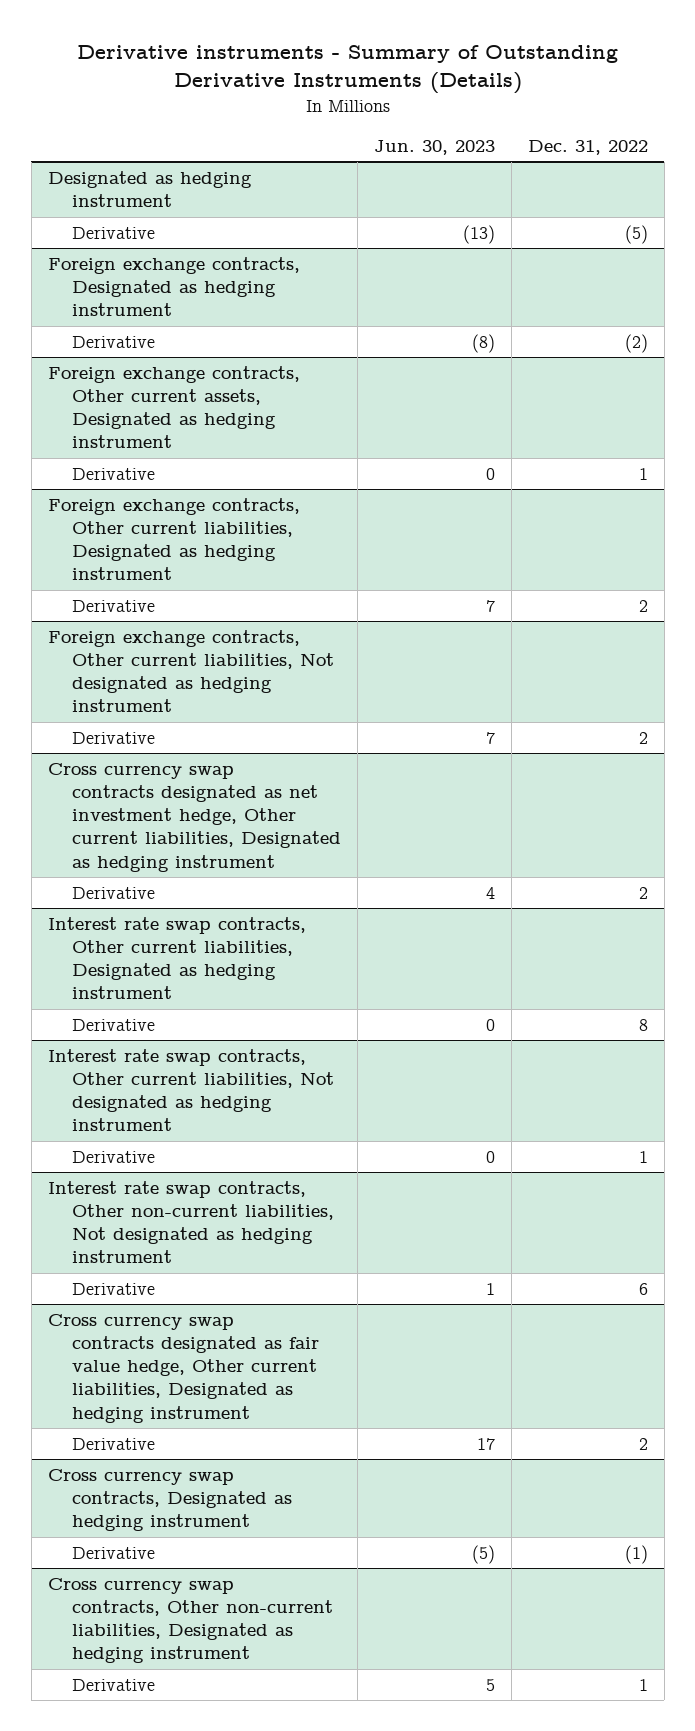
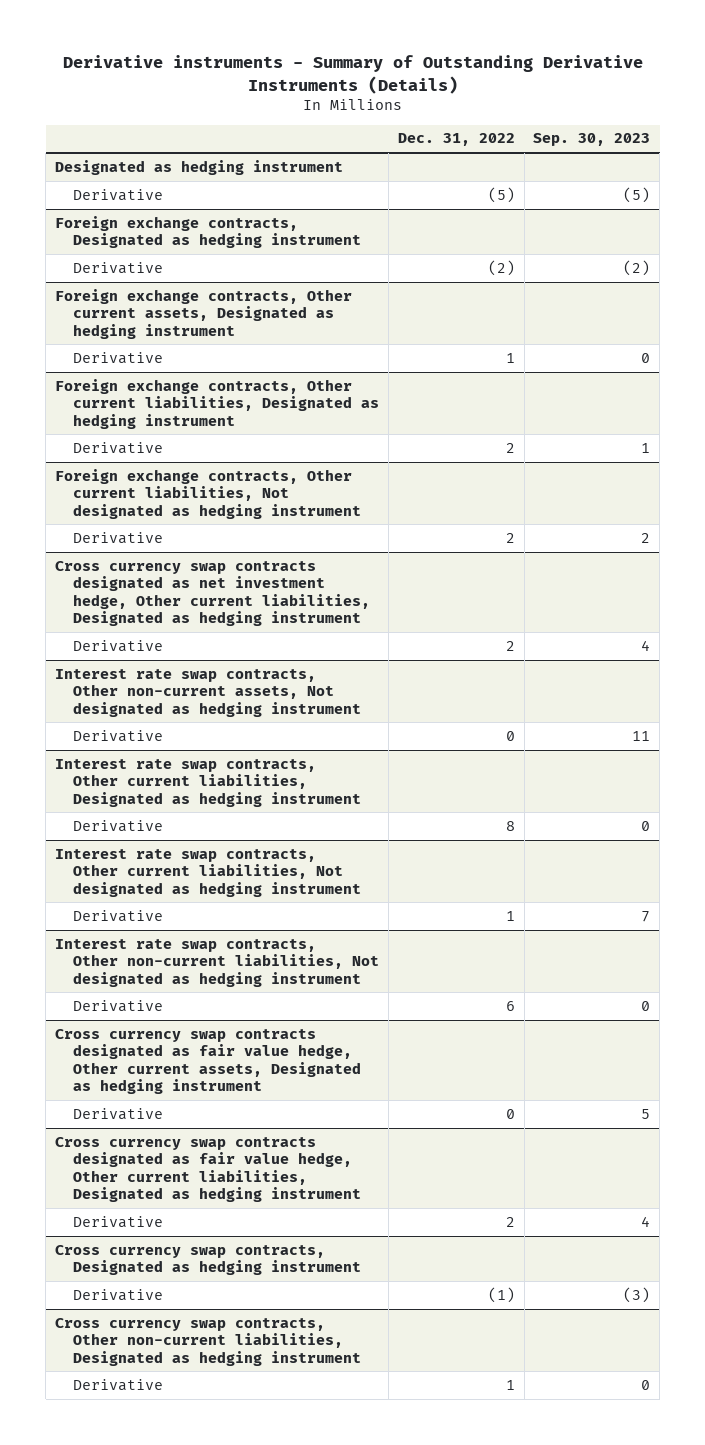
- | Jun. 30, 2023 | Dec. 31, 2022
+ | Dec. 31, 2022 | Sep. 30, 2023
+ Interest rate swap contracts, Other non-current assets, Not designated as hedging instrument
+ Derivative | 0 | 11
+ Cross currency swap contracts designated as fair value hedge, Other current assets, Designated as hedging instrument
+ Derivative | 0 | 5

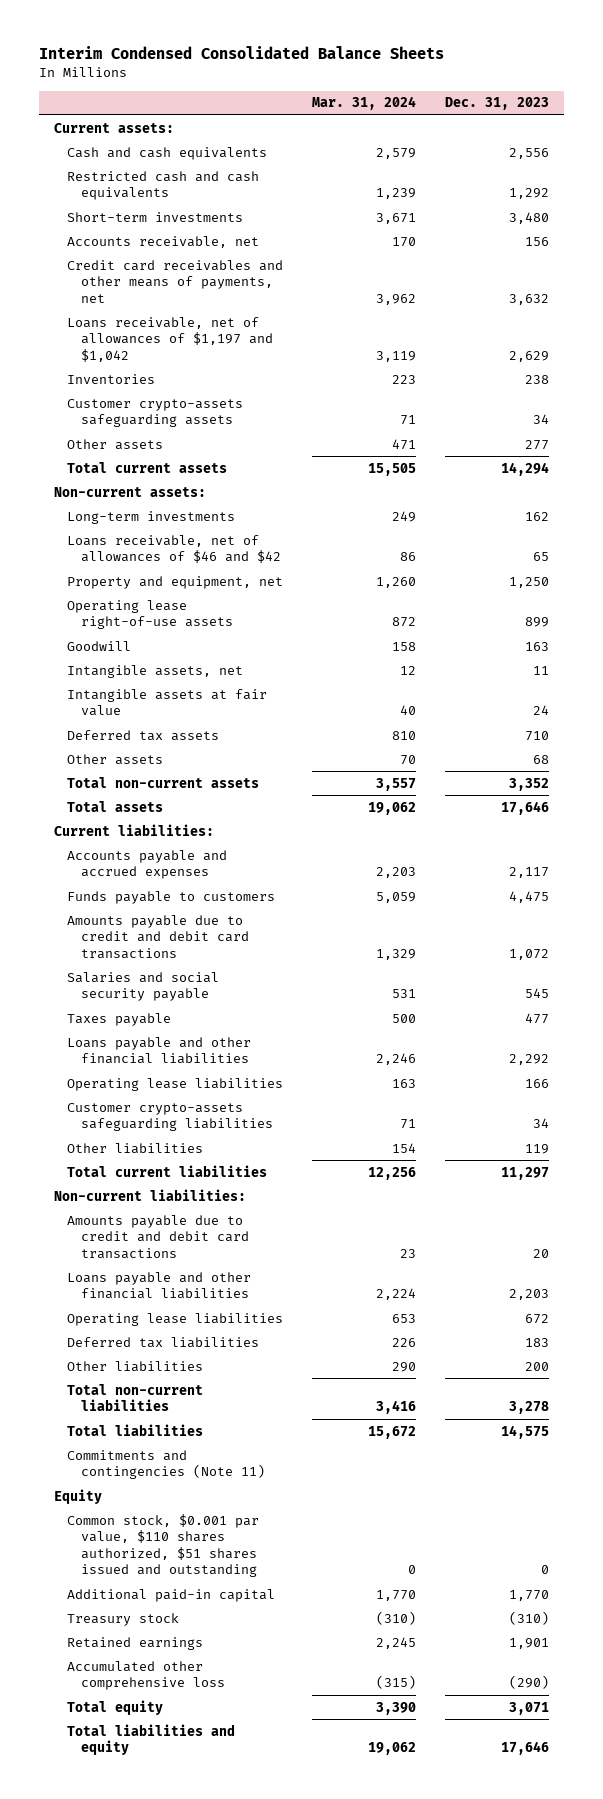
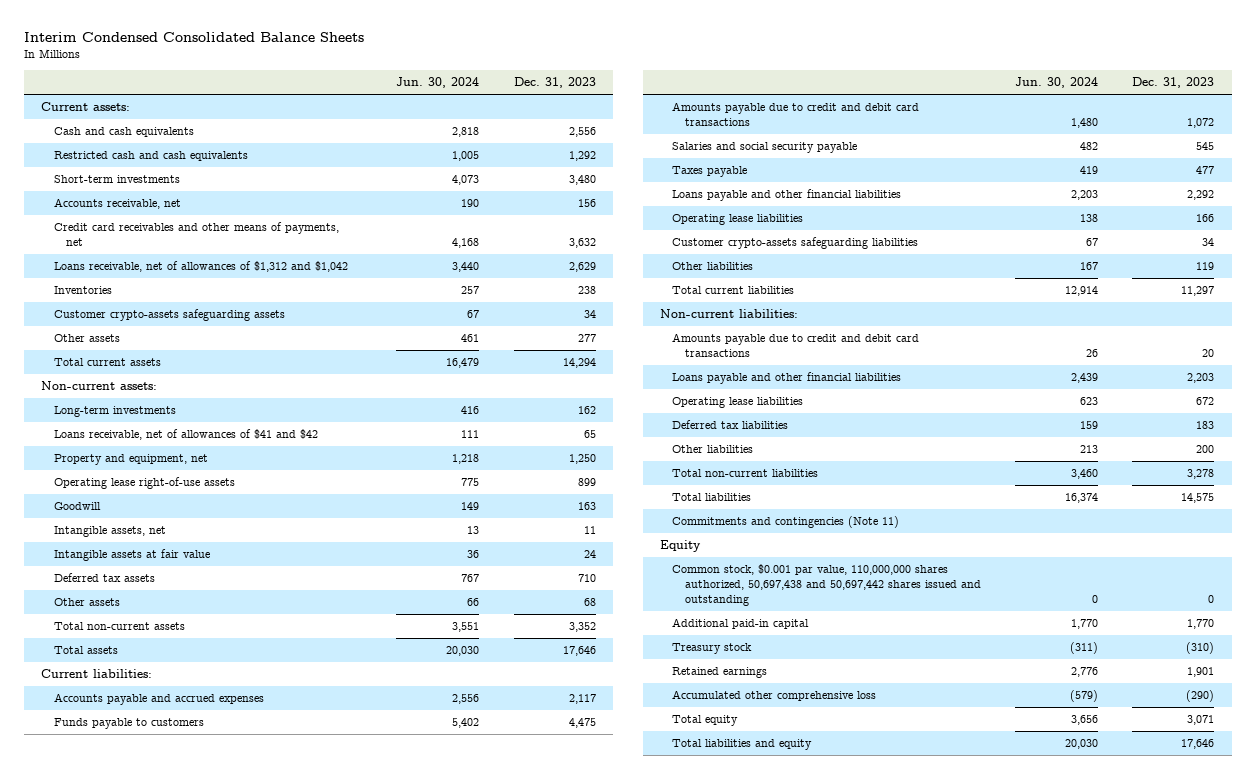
- | Mar. 31, 2024 | Dec. 31, 2023
+ | Jun. 30, 2024 | Dec. 31, 2023
- Loans receivable, net of allowances of $1,197 and $1,042 | 3,119 | 2,629
+ Loans receivable, net of allowances of $1,312 and $1,042 | 3,440 | 2,629
- Loans receivable, net of allowances of $46 and $42 | 86 | 65
+ Loans receivable, net of allowances of $41 and $42 | 111 | 65
- Common stock, $0.001 par value, $110 shares authorized, $51 shares issued and outstanding | 0 | 0
+ Common stock, $0.001 par value, 110,000,000 shares authorized, 50,697,438 and 50,697,442 shares issued and outstanding | 0 | 0

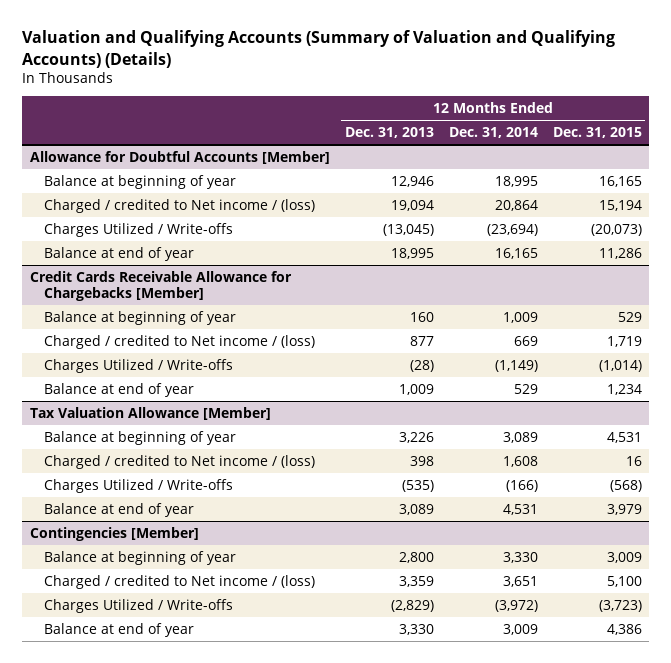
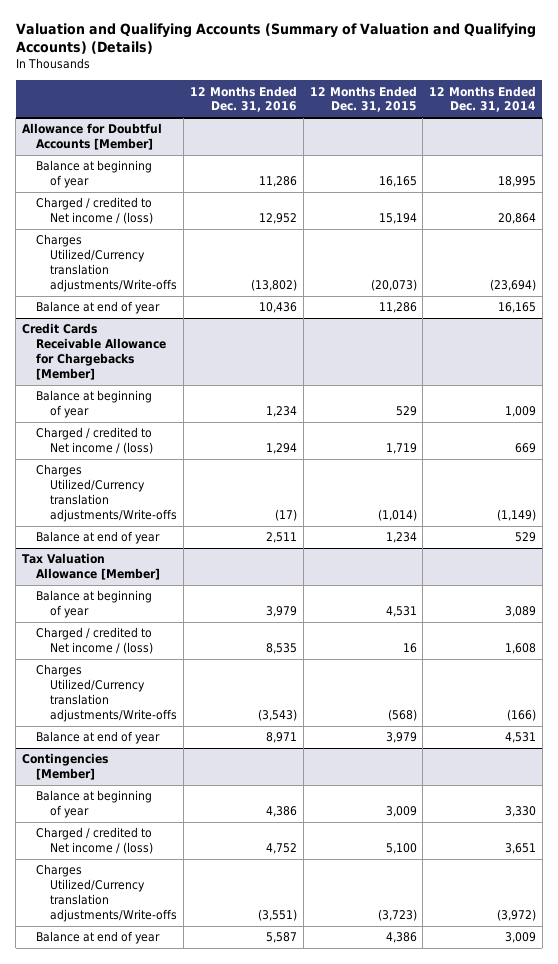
- | 12 Months Ended Dec. 31, 2013 | 12 Months Ended Dec. 31, 2014 | 12 Months Ended Dec. 31, 2015
+ | 12 Months Ended Dec. 31, 2016 | 12 Months Ended Dec. 31, 2015 | 12 Months Ended Dec. 31, 2014
@ Allowance for Doubtful Accounts [Member]
- Charges Utilized / Write-offs | (13,045) | (23,694) | (20,073)
+ Charges Utilized/Currency translation adjustments/Write-offs | (13,802) | (20,073) | (23,694)
@ Credit Cards Receivable Allowance for Chargebacks [Member]
- Charges Utilized / Write-offs | (28) | (1,149) | (1,014)
+ Charges Utilized/Currency translation adjustments/Write-offs | (17) | (1,014) | (1,149)
@ Tax Valuation Allowance [Member]
- Charges Utilized / Write-offs | (535) | (166) | (568)
+ Charges Utilized/Currency translation adjustments/Write-offs | (3,543) | (568) | (166)
@ Contingencies [Member]
- Charges Utilized / Write-offs | (2,829) | (3,972) | (3,723)
+ Charges Utilized/Currency translation adjustments/Write-offs | (3,551) | (3,723) | (3,972)

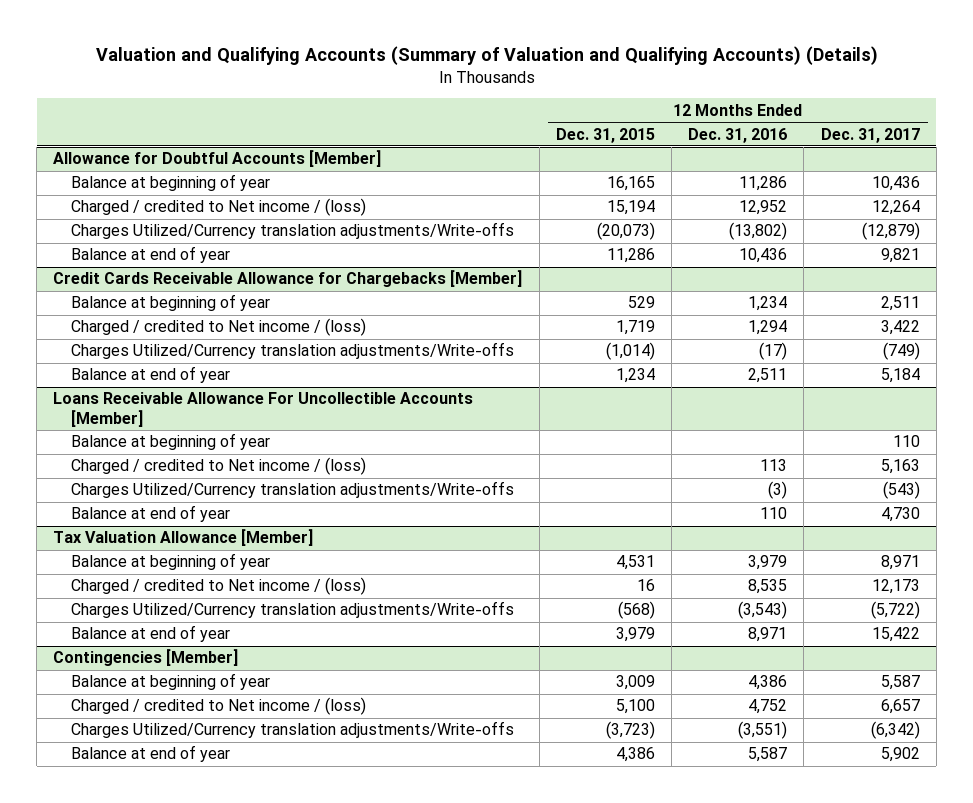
- | 12 Months Ended Dec. 31, 2016 | 12 Months Ended Dec. 31, 2015 | 12 Months Ended Dec. 31, 2014
+ | 12 Months Ended Dec. 31, 2015 | 12 Months Ended Dec. 31, 2016 | 12 Months Ended Dec. 31, 2017
+ Loans Receivable Allowance For Uncollectible Accounts [Member]
+ Balance at beginning of year | | | 110
+ Charged / credited to Net income / (loss) | | 113 | 5,163
+ Charges Utilized/Currency translation adjustments/Write-offs | | (3) | (543)
+ Balance at end of year | | 110 | 4,730

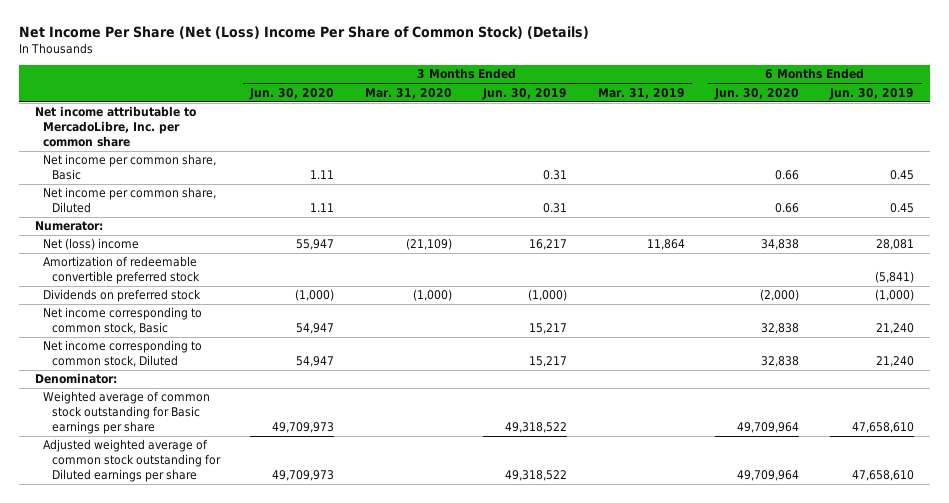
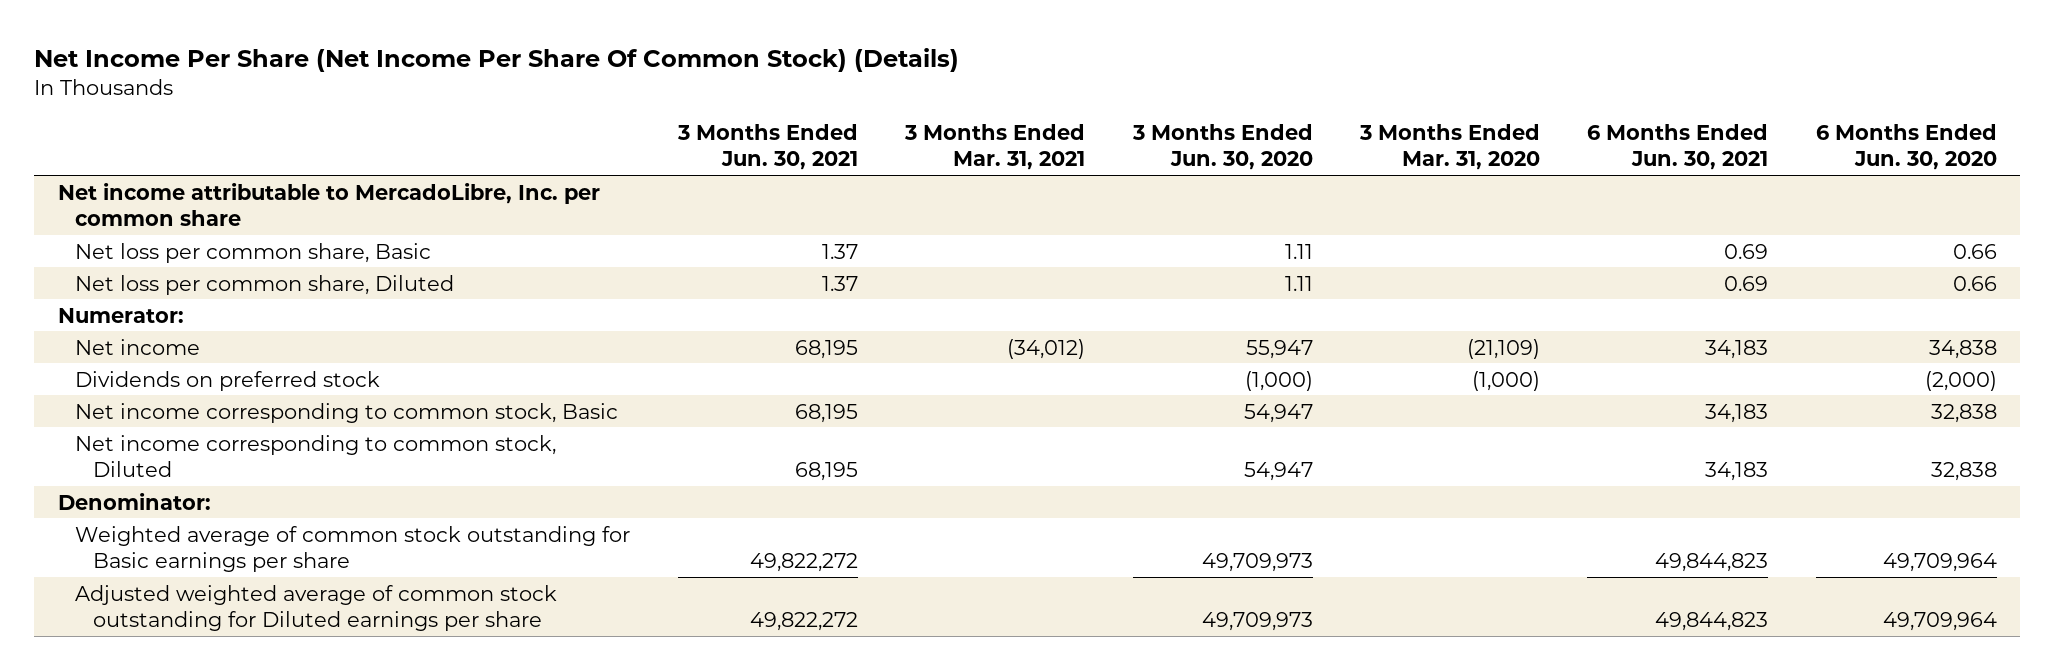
- Net Income Per Share (Net (Loss) Income Per Share of Common Stock) (Details)
+ Net Income Per Share (Net Income Per Share Of Common Stock) (Details)
- | 3 Months Ended Jun. 30, 2020 | 3 Months Ended Mar. 31, 2020 | 3 Months Ended Jun. 30, 2019 | 3 Months Ended Mar. 31, 2019 | 6 Months Ended Jun. 30, 2020 | 6 Months Ended Jun. 30, 2019
+ | 3 Months Ended Jun. 30, 2021 | 3 Months Ended Mar. 31, 2021 | 3 Months Ended Jun. 30, 2020 | 3 Months Ended Mar. 31, 2020 | 6 Months Ended Jun. 30, 2021 | 6 Months Ended Jun. 30, 2020
- Net income per common share, Basic | 1.11 | | 0.31 | | 0.66 | 0.45
- Net income per common share, Diluted | 1.11 | | 0.31 | | 0.66 | 0.45
+ Net loss per common share, Basic | 1.37 | | 1.11 | | 0.69 | 0.66
+ Net loss per common share, Diluted | 1.37 | | 1.11 | | 0.69 | 0.66
- Net (loss) income | 55,947 | (21,109) | 16,217 | 11,864 | 34,838 | 28,081
- Amortization of redeemable convertible preferred stock | | | | | | (5,841)
+ Net income | 68,195 | (34,012) | 55,947 | (21,109) | 34,183 | 34,838

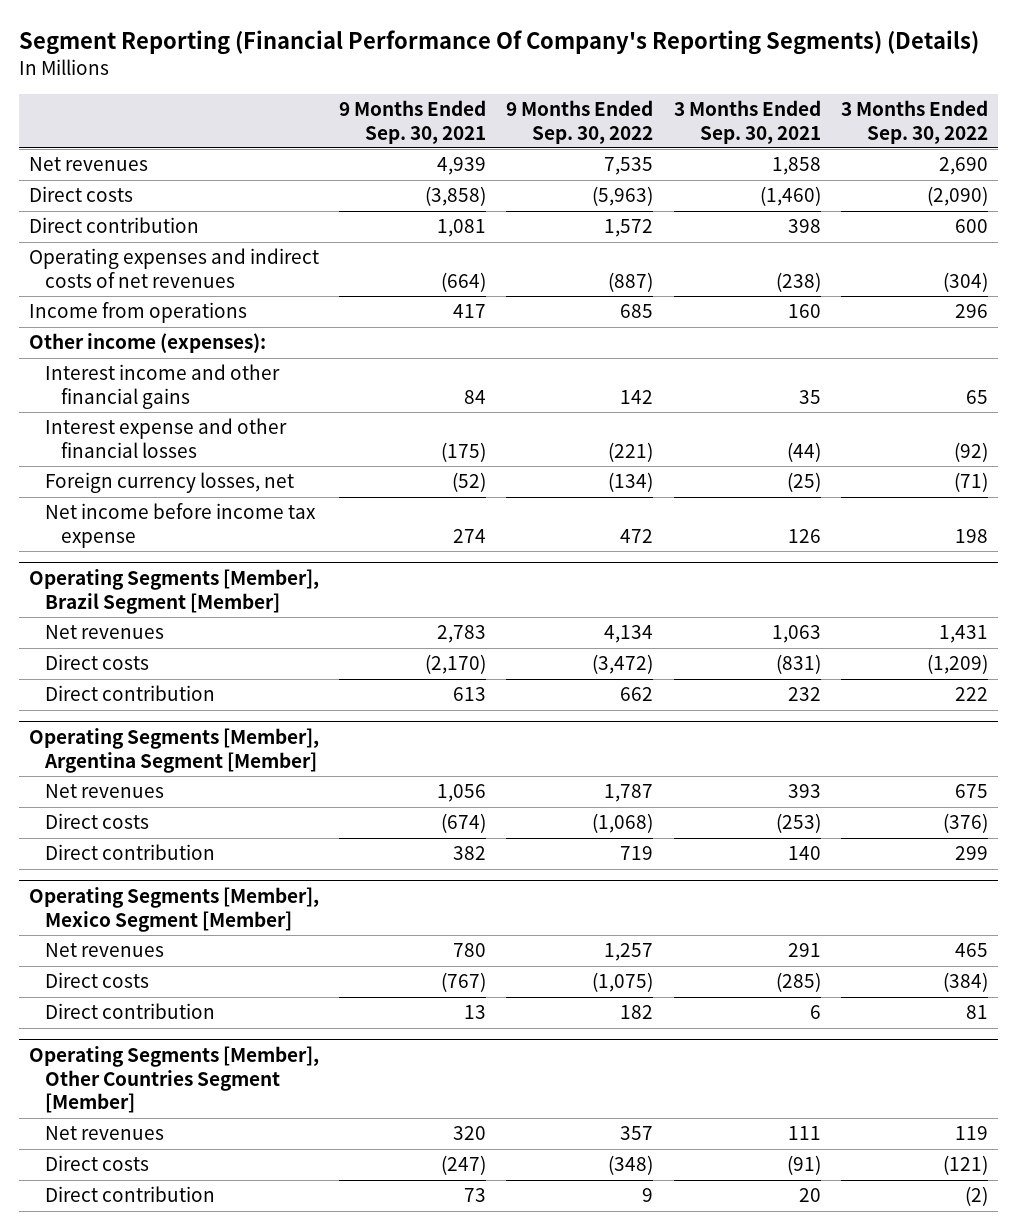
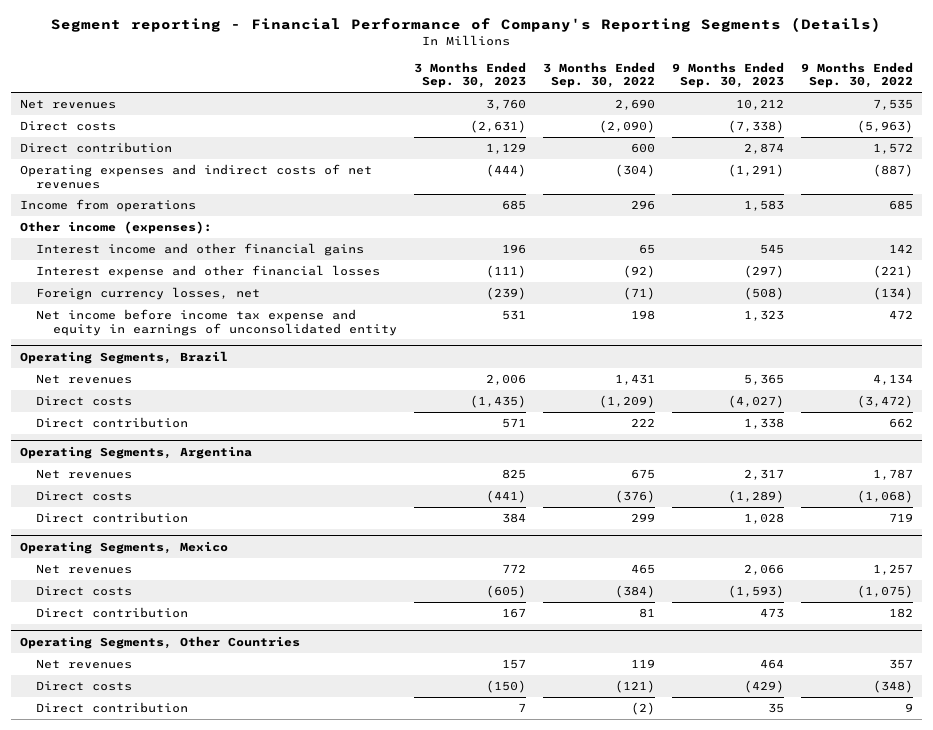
- Segment Reporting (Financial Performance Of Company's Reporting Segments) (Details)
+ Segment reporting - Financial Performance of Company's Reporting Segments (Details)
- | 9 Months Ended Sep. 30, 2021 | 9 Months Ended Sep. 30, 2022 | 3 Months Ended Sep. 30, 2021 | 3 Months Ended Sep. 30, 2022
+ | 3 Months Ended Sep. 30, 2023 | 3 Months Ended Sep. 30, 2022 | 9 Months Ended Sep. 30, 2023 | 9 Months Ended Sep. 30, 2022
- Net income before income tax expense | 274 | 472 | 126 | 198
- Operating Segments [Member], Brazil Segment [Member]
+ Net income before income tax expense and equity in earnings of unconsolidated entity | 531 | 198 | 1,323 | 472
+ Operating Segments, Brazil
- Operating Segments [Member], Argentina Segment [Member]
+ Operating Segments, Argentina
- Operating Segments [Member], Mexico Segment [Member]
+ Operating Segments, Mexico
- Operating Segments [Member], Other Countries Segment [Member]
+ Operating Segments, Other Countries

